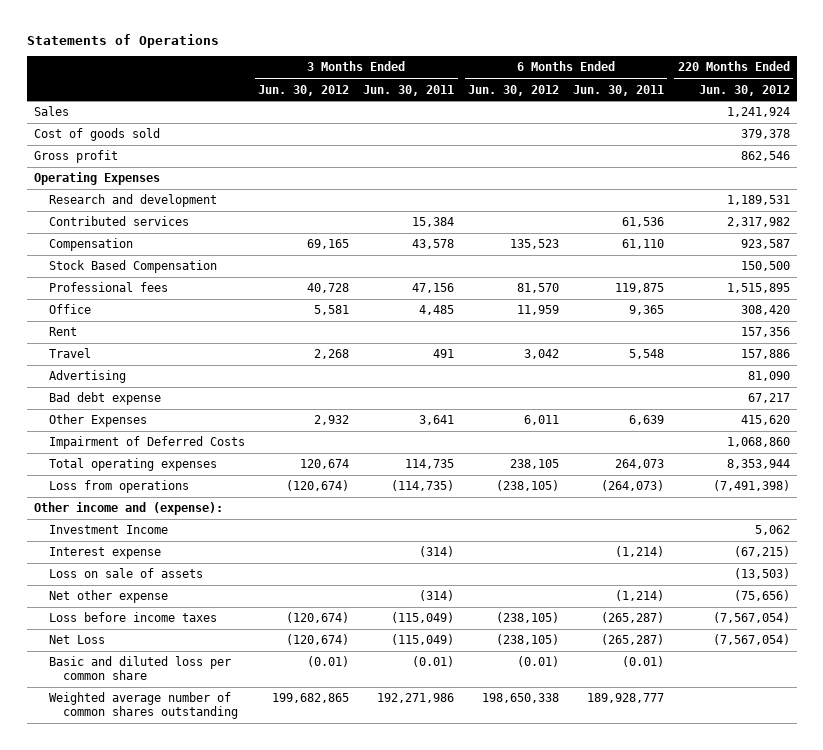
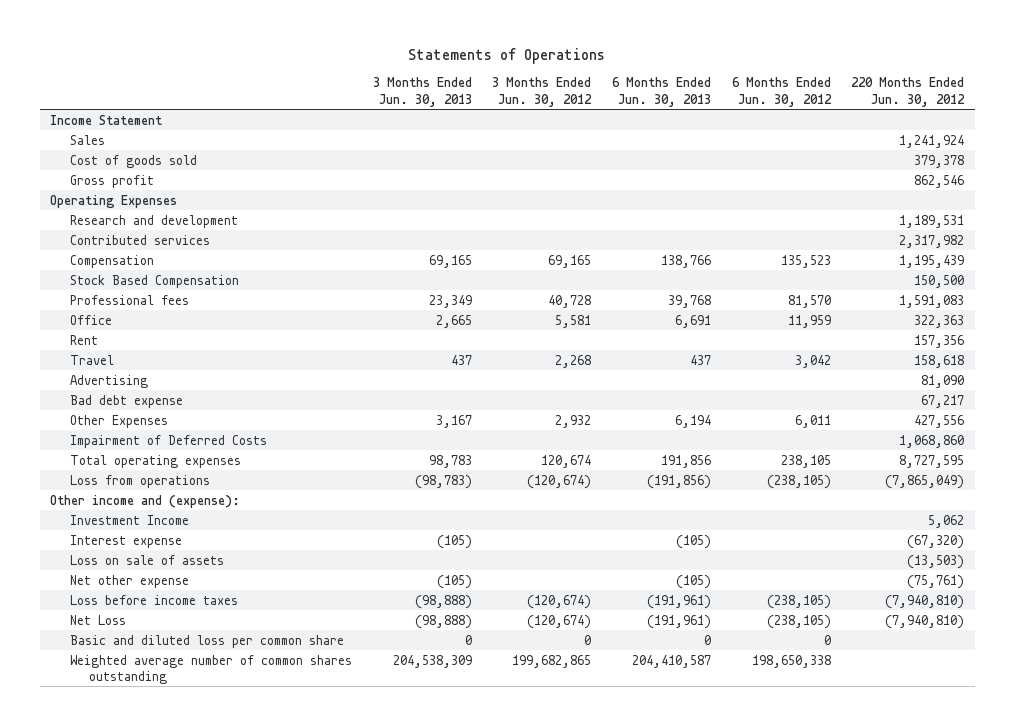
- | 3 Months Ended Jun. 30, 2012 | 3 Months Ended Jun. 30, 2011 | 6 Months Ended Jun. 30, 2012 | 6 Months Ended Jun. 30, 2011 | 220 Months Ended Jun. 30, 2012
+ | 3 Months Ended Jun. 30, 2013 | 3 Months Ended Jun. 30, 2012 | 6 Months Ended Jun. 30, 2013 | 6 Months Ended Jun. 30, 2012 | 220 Months Ended Jun. 30, 2012
+ Income Statement
- Compensation | 69,165 | 43,578 | 135,523 | 61,110 | 923,587
+ Compensation | 69,165 | 69,165 | 138,766 | 135,523 | 1,195,439
- Professional fees | 40,728 | 47,156 | 81,570 | 119,875 | 1,515,895
- Office | 5,581 | 4,485 | 11,959 | 9,365 | 308,420
+ Professional fees | 23,349 | 40,728 | 39,768 | 81,570 | 1,591,083
+ Office | 2,665 | 5,581 | 6,691 | 11,959 | 322,363
- Travel | 2,268 | 491 | 3,042 | 5,548 | 157,886
+ Travel | 437 | 2,268 | 437 | 3,042 | 158,618
- Other Expenses | 2,932 | 3,641 | 6,011 | 6,639 | 415,620
+ Other Expenses | 3,167 | 2,932 | 6,194 | 6,011 | 427,556
- Total operating expenses | 120,674 | 114,735 | 238,105 | 264,073 | 8,353,944
- Loss from operations | (120,674) | (114,735) | (238,105) | (264,073) | (7,491,398)
+ Total operating expenses | 98,783 | 120,674 | 191,856 | 238,105 | 8,727,595
+ Loss from operations | (98,783) | (120,674) | (191,856) | (238,105) | (7,865,049)
- Interest expense | | (314) | | (1,214) | (67,215)
+ Interest expense | (105) | | (105) | | (67,320)
- Net other expense | | (314) | | (1,214) | (75,656)
- Loss before income taxes | (120,674) | (115,049) | (238,105) | (265,287) | (7,567,054)
- Net Loss | (120,674) | (115,049) | (238,105) | (265,287) | (7,567,054)
- Basic and diluted loss per common share | (0.01) | (0.01) | (0.01) | (0.01) |
+ Net other expense | (105) | | (105) | | (75,761)
+ Loss before income taxes | (98,888) | (120,674) | (191,961) | (238,105) | (7,940,810)
+ Net Loss | (98,888) | (120,674) | (191,961) | (238,105) | (7,940,810)
+ Basic and diluted loss per common share | 0 | 0 | 0 | 0 |

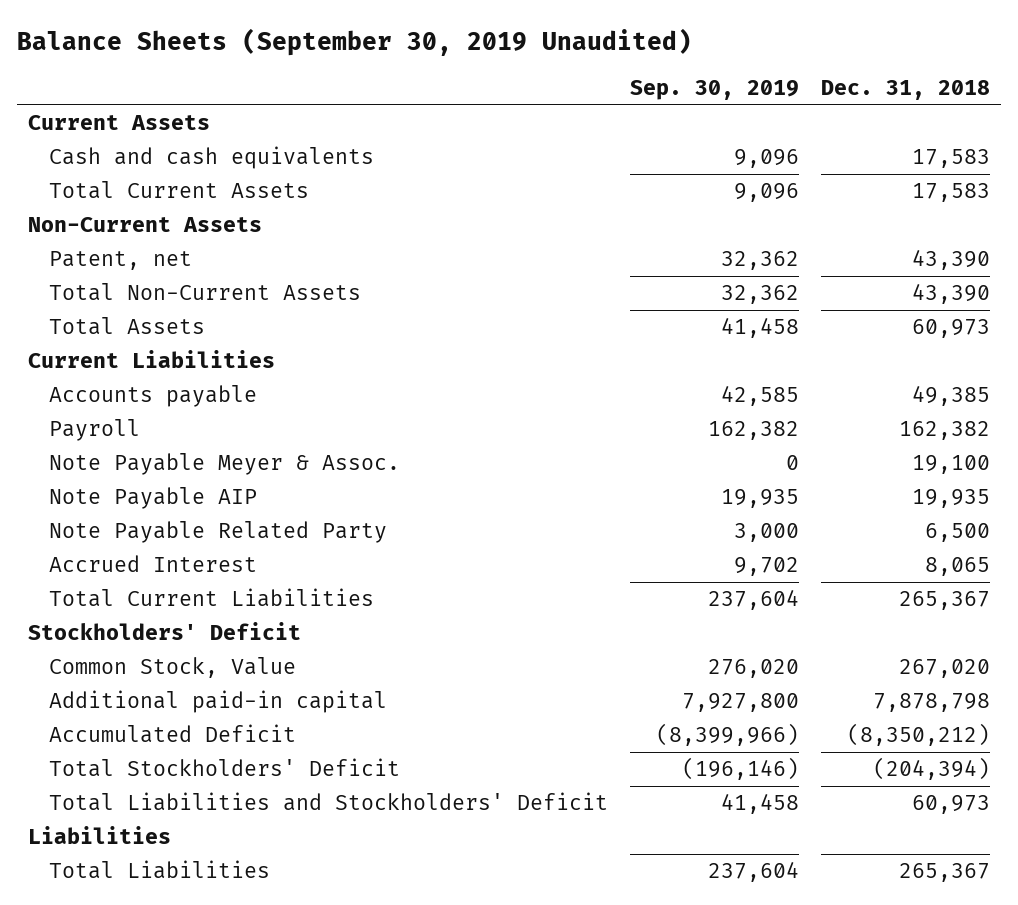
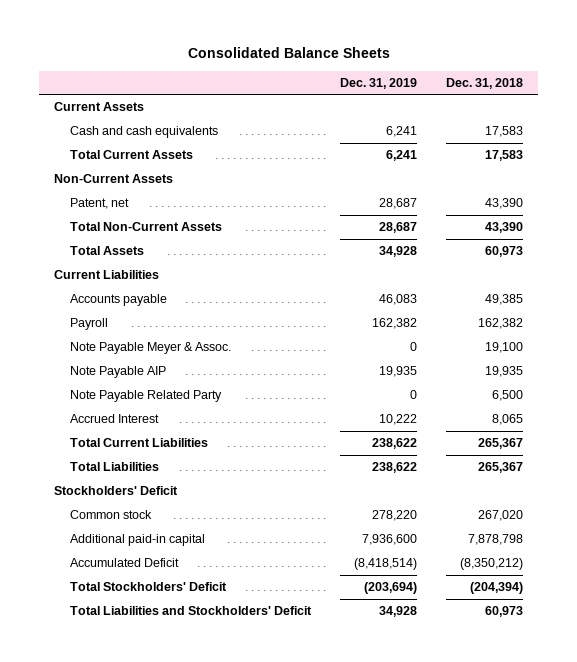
- Balance Sheets (September 30, 2019 Unaudited)
+ Consolidated Balance Sheets
- | Sep. 30, 2019 | Dec. 31, 2018
+ | Dec. 31, 2019 | Dec. 31, 2018
moved up: Total Liabilities | 238,622 | 265,367
- Common Stock, Value | 276,020 | 267,020
+ Common stock | 278,220 | 267,020
- Liabilities

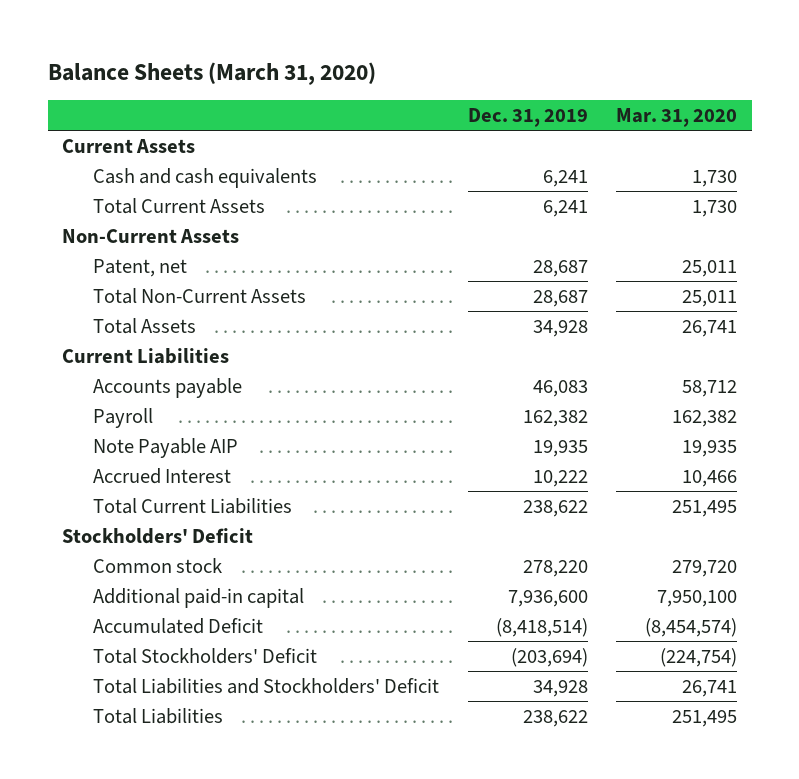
- Consolidated Balance Sheets
+ Balance Sheets (March 31, 2020)
- | Dec. 31, 2019 | Dec. 31, 2018
+ | Dec. 31, 2019 | Mar. 31, 2020
- Note Payable Meyer & Assoc. | 0 | 19,100
- Note Payable Related Party | 0 | 6,500
moved down: Total Liabilities | 238,622 | 251,495

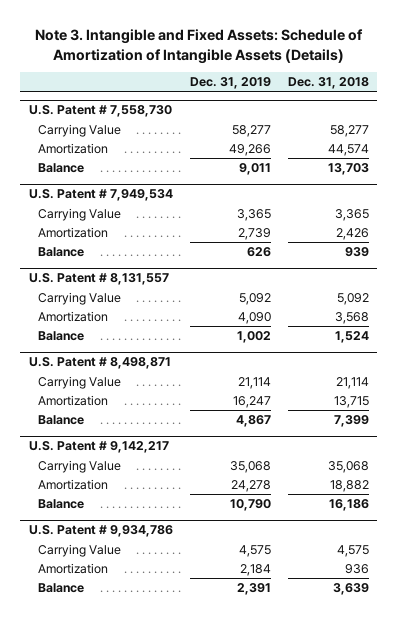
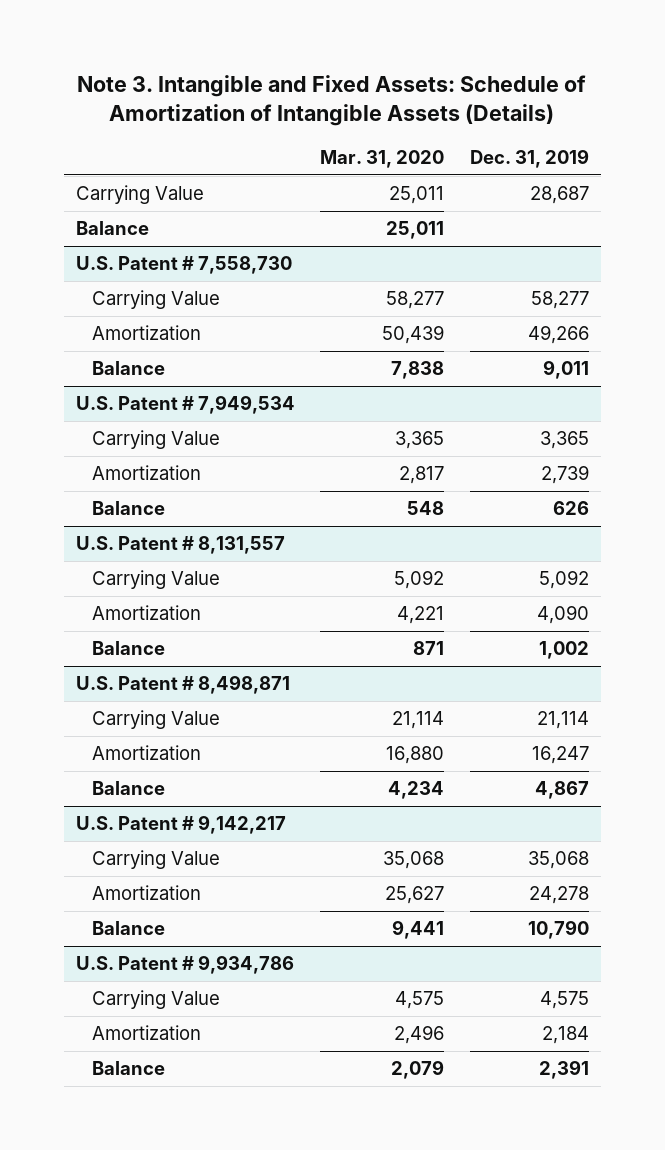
- | Dec. 31, 2019 | Dec. 31, 2018
+ | Mar. 31, 2020 | Dec. 31, 2019
+ Carrying Value | 25,011 | 28,687
+ Balance | 25,011 |

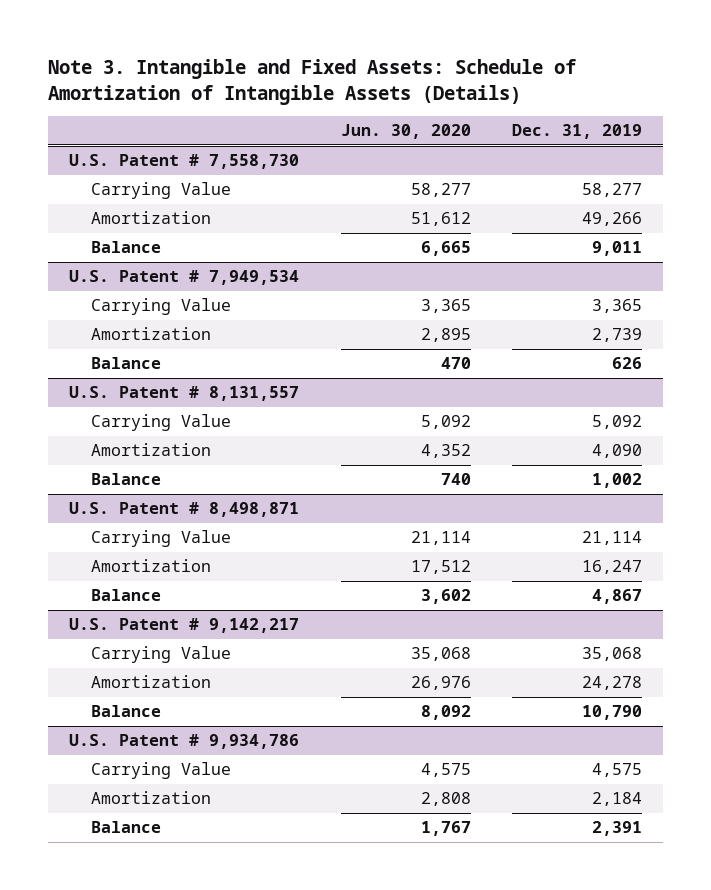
- | Mar. 31, 2020 | Dec. 31, 2019
+ | Jun. 30, 2020 | Dec. 31, 2019
- Carrying Value | 25,011 | 28,687
- Balance | 25,011 |

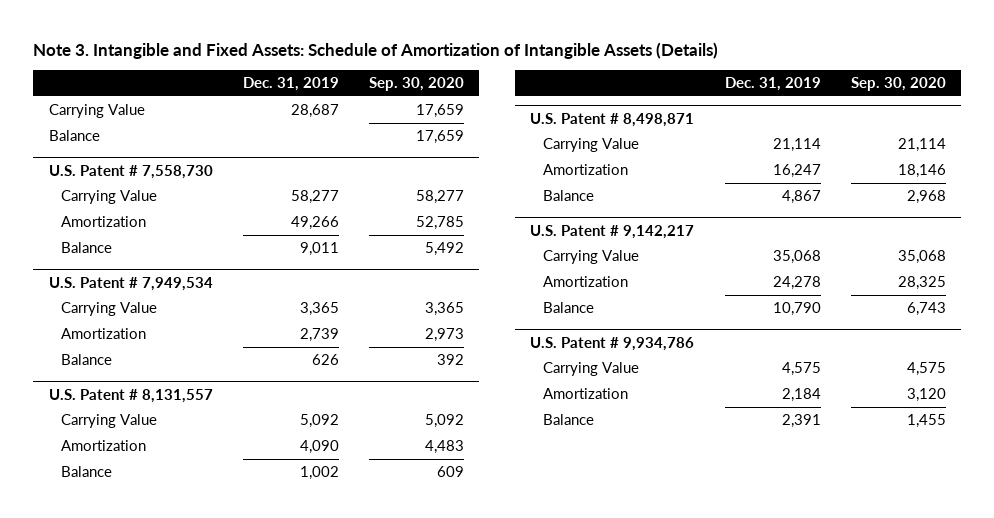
- | Jun. 30, 2020 | Dec. 31, 2019
+ | Dec. 31, 2019 | Sep. 30, 2020
+ Carrying Value | 28,687 | 17,659
+ Balance | | 17,659

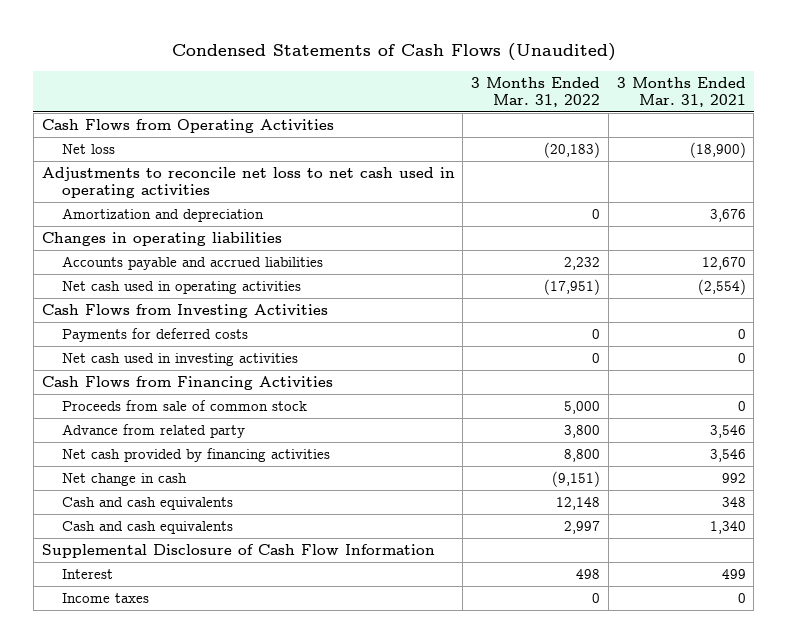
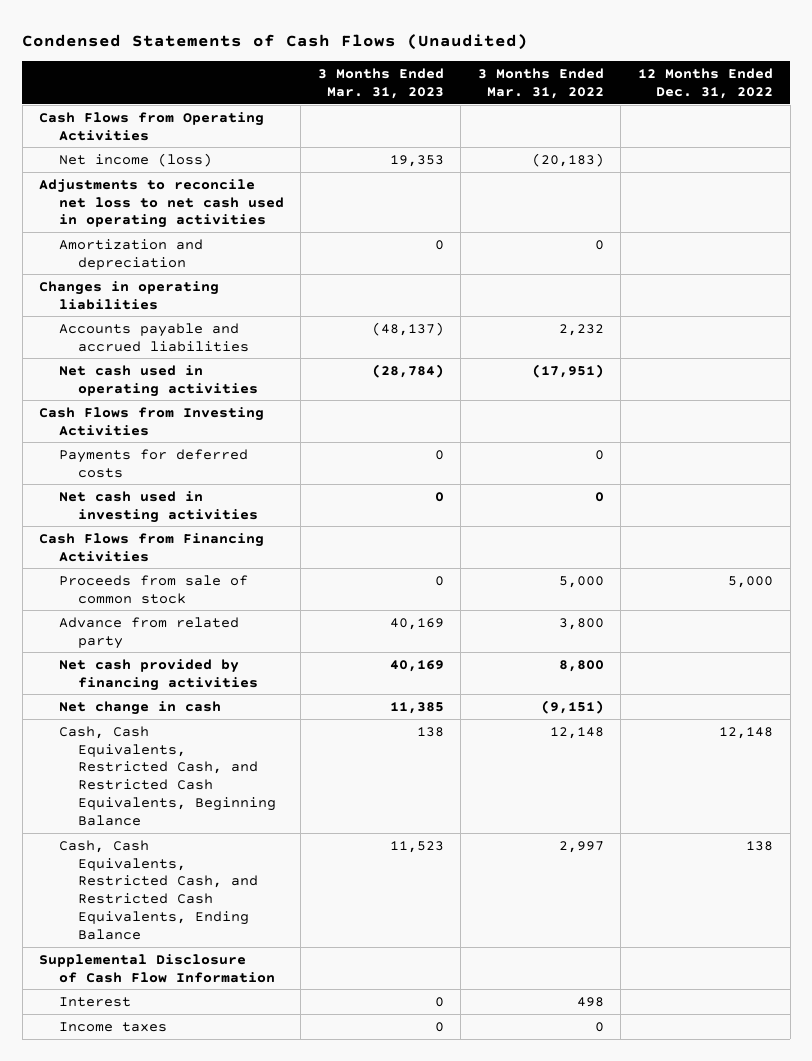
- | 3 Months Ended Mar. 31, 2022 | 3 Months Ended Mar. 31, 2021
+ | 3 Months Ended Mar. 31, 2023 | 3 Months Ended Mar. 31, 2022 | 12 Months Ended Dec. 31, 2022
- Net loss | (20,183) | (18,900)
+ Net income (loss) | 19,353 | (20,183) |
- Cash and cash equivalents | 12,148 | 348
- Cash and cash equivalents | 2,997 | 1,340
+ Cash, Cash Equivalents, Restricted Cash, and Restricted Cash Equivalents, Beginning Balance | 138 | 12,148 | 12,148
+ Cash, Cash Equivalents, Restricted Cash, and Restricted Cash Equivalents, Ending Balance | 11,523 | 2,997 | 138

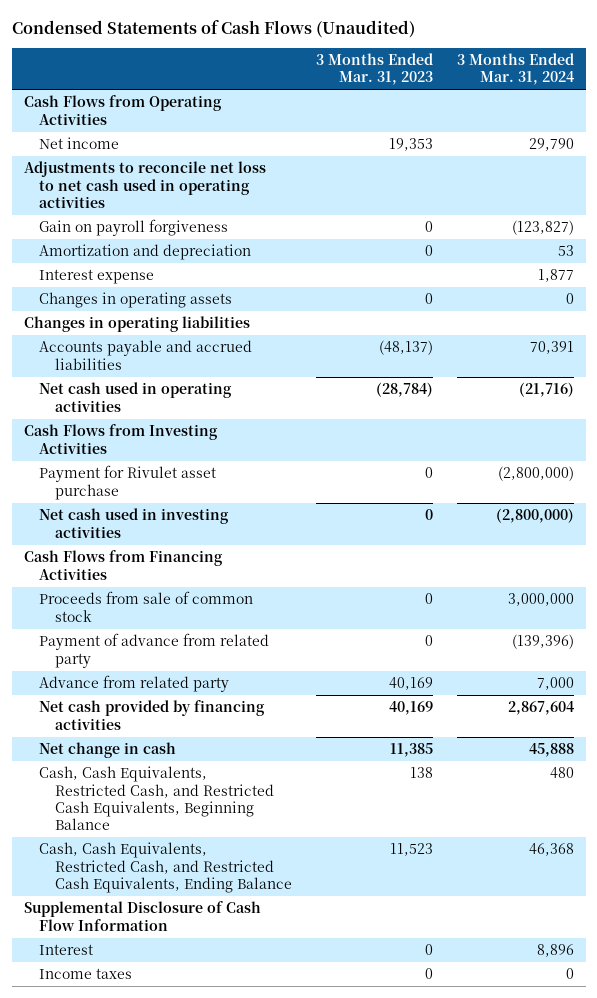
- | 3 Months Ended Mar. 31, 2023 | 3 Months Ended Mar. 31, 2022 | 12 Months Ended Dec. 31, 2022
+ | 3 Months Ended Mar. 31, 2023 | 3 Months Ended Mar. 31, 2024
- Net income (loss) | 19,353 | (20,183) |
+ Net income | 19,353 | 29,790
+ Gain on payroll forgiveness | 0 | (123,827)
+ Interest expense | | 1,877
+ Changes in operating assets | 0 | 0
- Payments for deferred costs | 0 | 0 |
+ Payment for Rivulet asset purchase | 0 | (2,800,000)
+ Payment of advance from related party | 0 | (139,396)

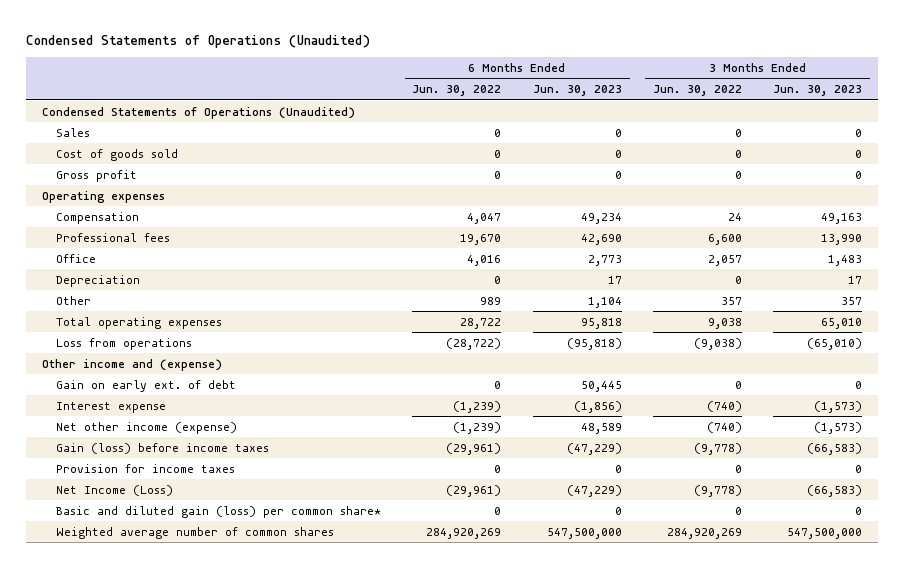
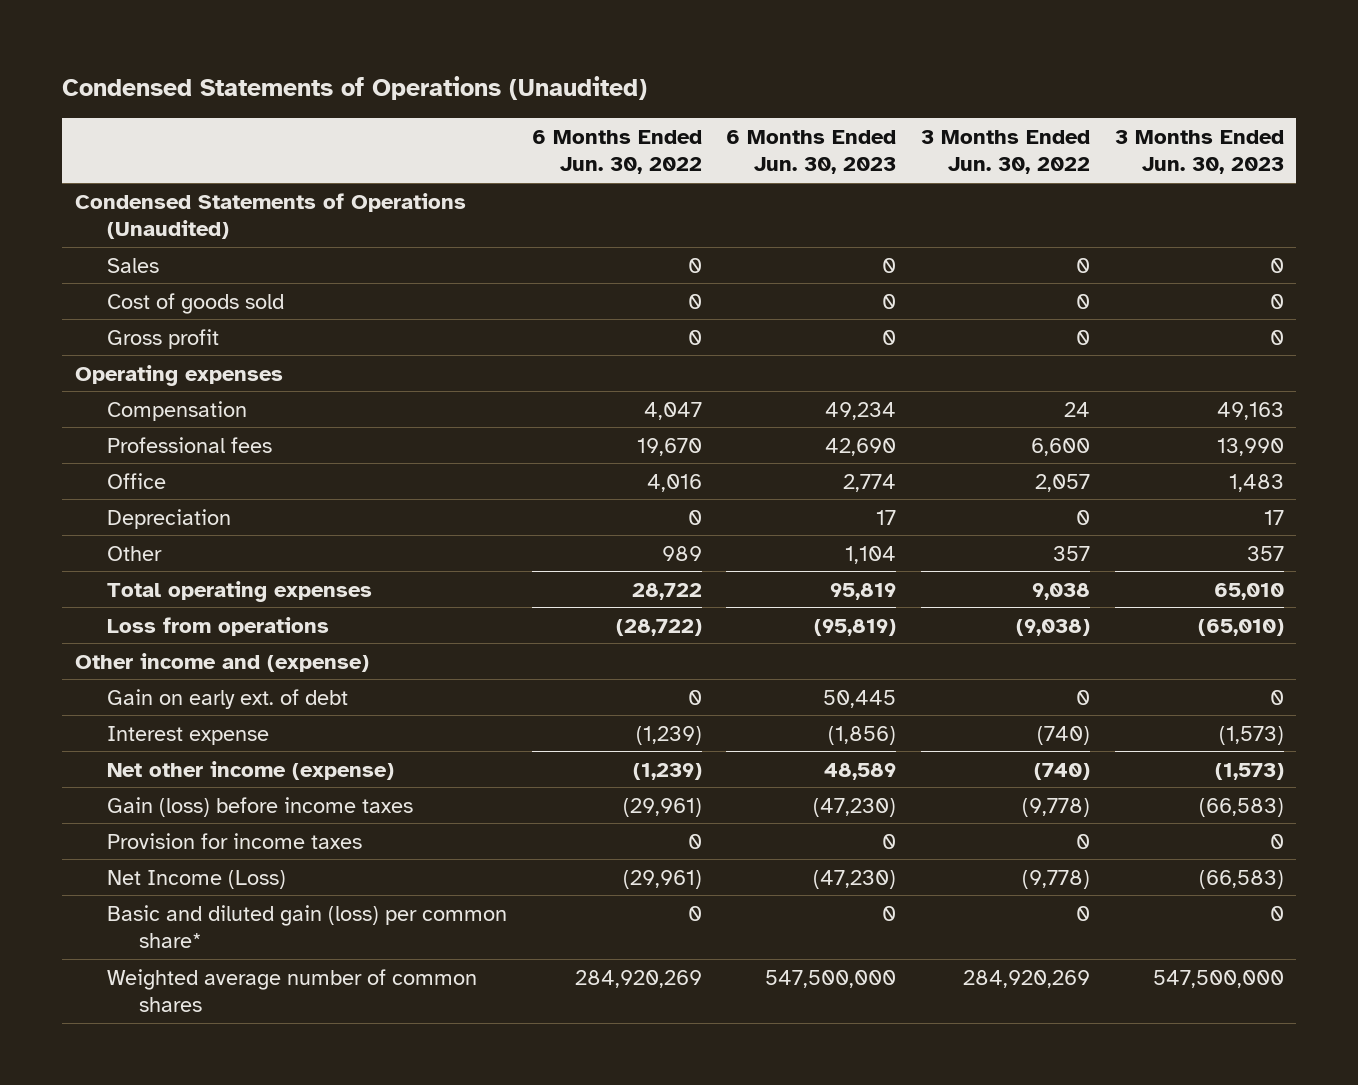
- Office | 4,016 | 2,773 | 2,057 | 1,483
+ Office | 4,016 | 2,774 | 2,057 | 1,483
- Total operating expenses | 28,722 | 95,818 | 9,038 | 65,010
- Loss from operations | (28,722) | (95,818) | (9,038) | (65,010)
+ Total operating expenses | 28,722 | 95,819 | 9,038 | 65,010
+ Loss from operations | (28,722) | (95,819) | (9,038) | (65,010)
- Gain (loss) before income taxes | (29,961) | (47,229) | (9,778) | (66,583)
+ Gain (loss) before income taxes | (29,961) | (47,230) | (9,778) | (66,583)
- Net Income (Loss) | (29,961) | (47,229) | (9,778) | (66,583)
+ Net Income (Loss) | (29,961) | (47,230) | (9,778) | (66,583)

